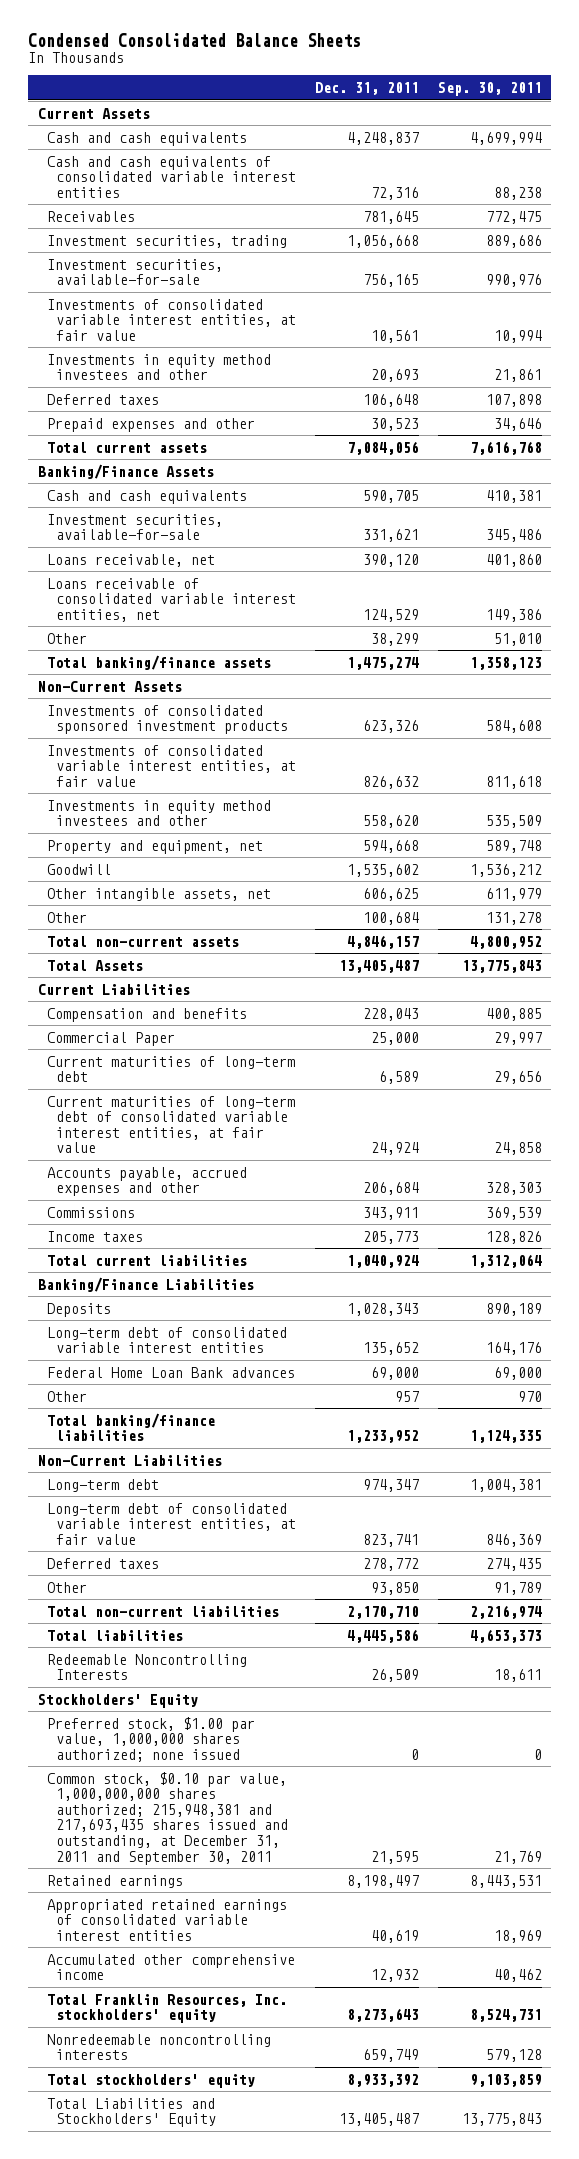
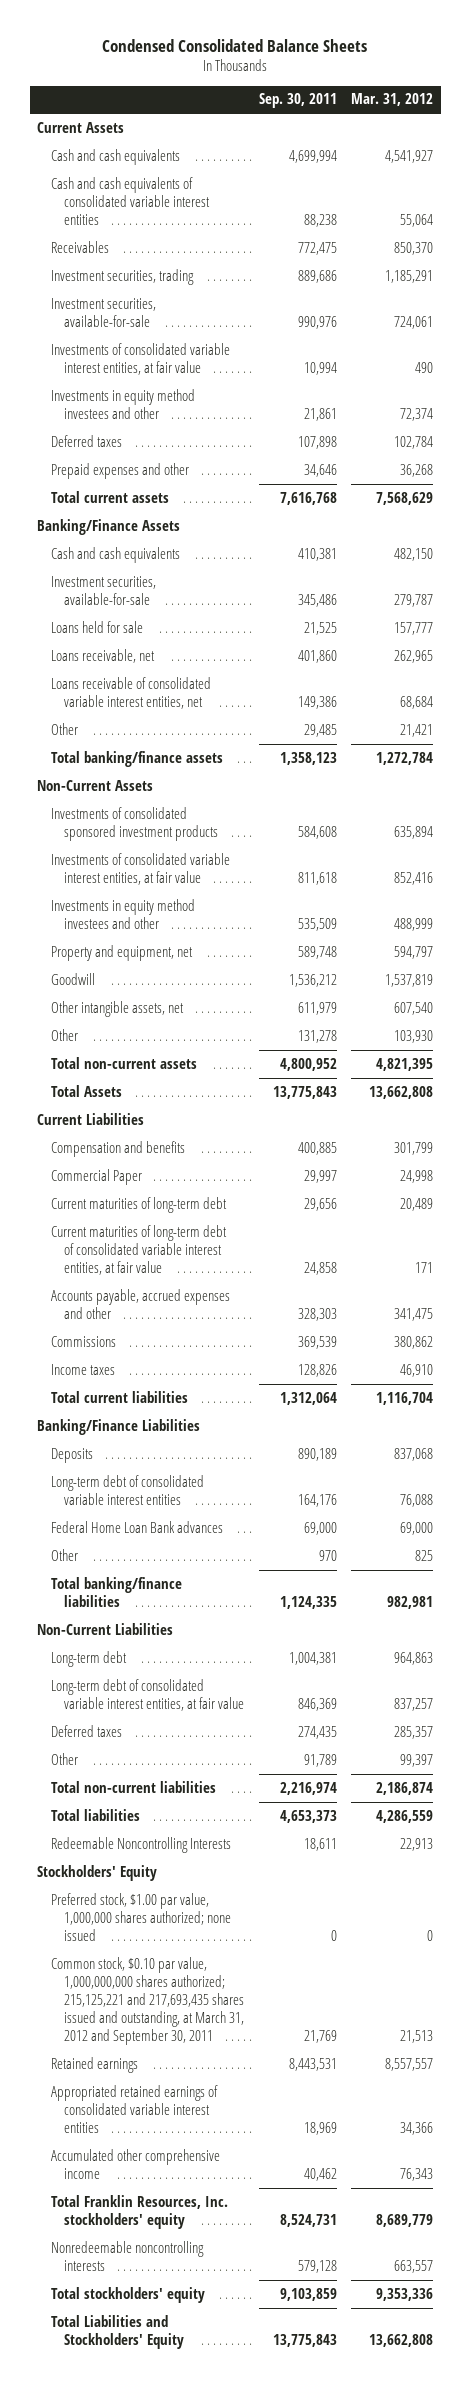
- | Dec. 31, 2011 | Sep. 30, 2011
+ | Sep. 30, 2011 | Mar. 31, 2012
+ Loans held for sale | 21,525 | 157,777
- Other | 38,299 | 51,010
+ Other | 29,485 | 21,421
- Common stock, $0.10 par value, 1,000,000,000 shares authorized; 215,948,381 and 217,693,435 shares issued and outstanding, at December 31, 2011 and September 30, 2011 | 21,595 | 21,769
+ Common stock, $0.10 par value, 1,000,000,000 shares authorized; 215,125,221 and 217,693,435 shares issued and outstanding, at March 31, 2012 and September 30, 2011 | 21,769 | 21,513

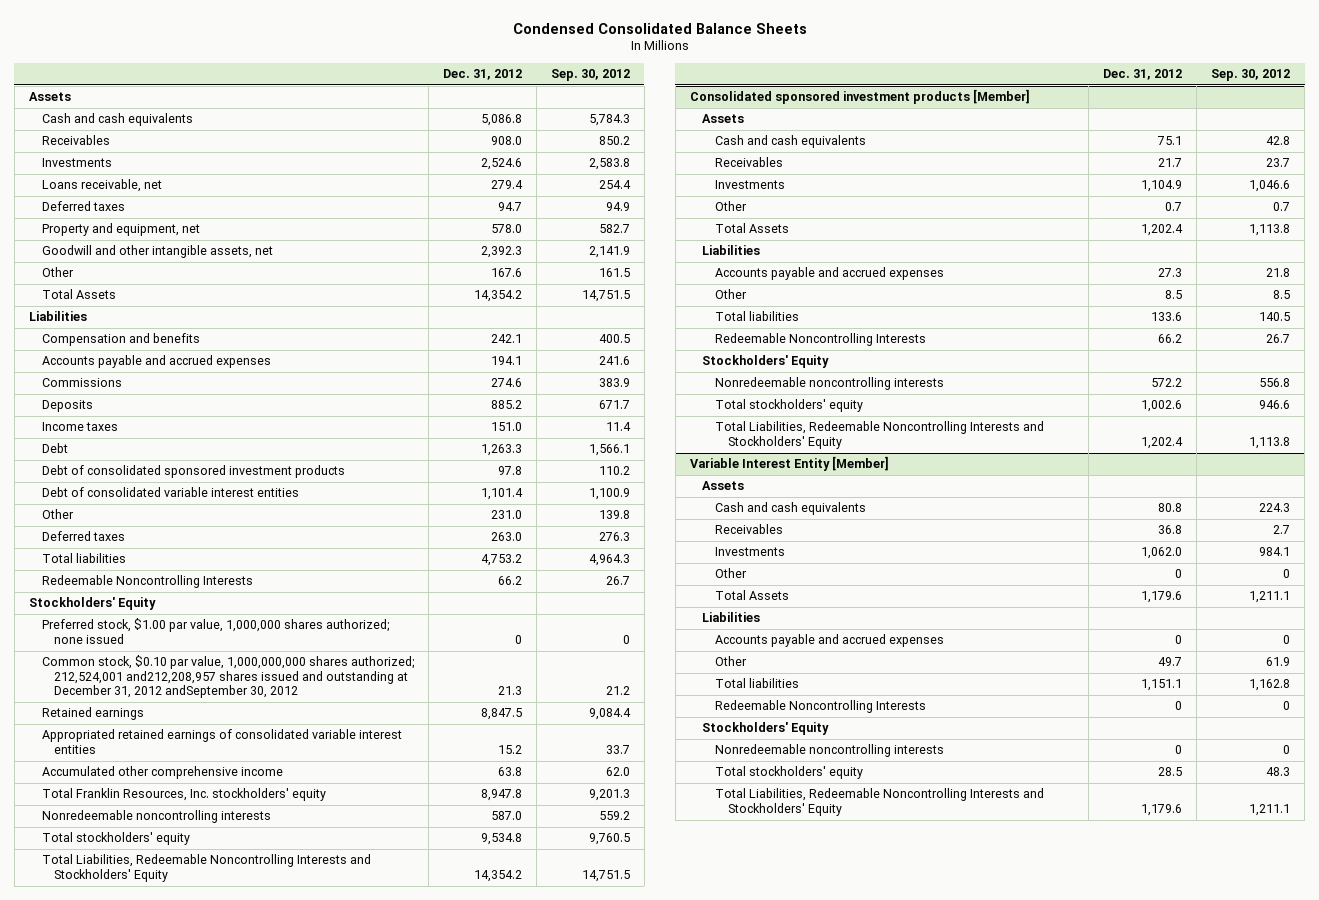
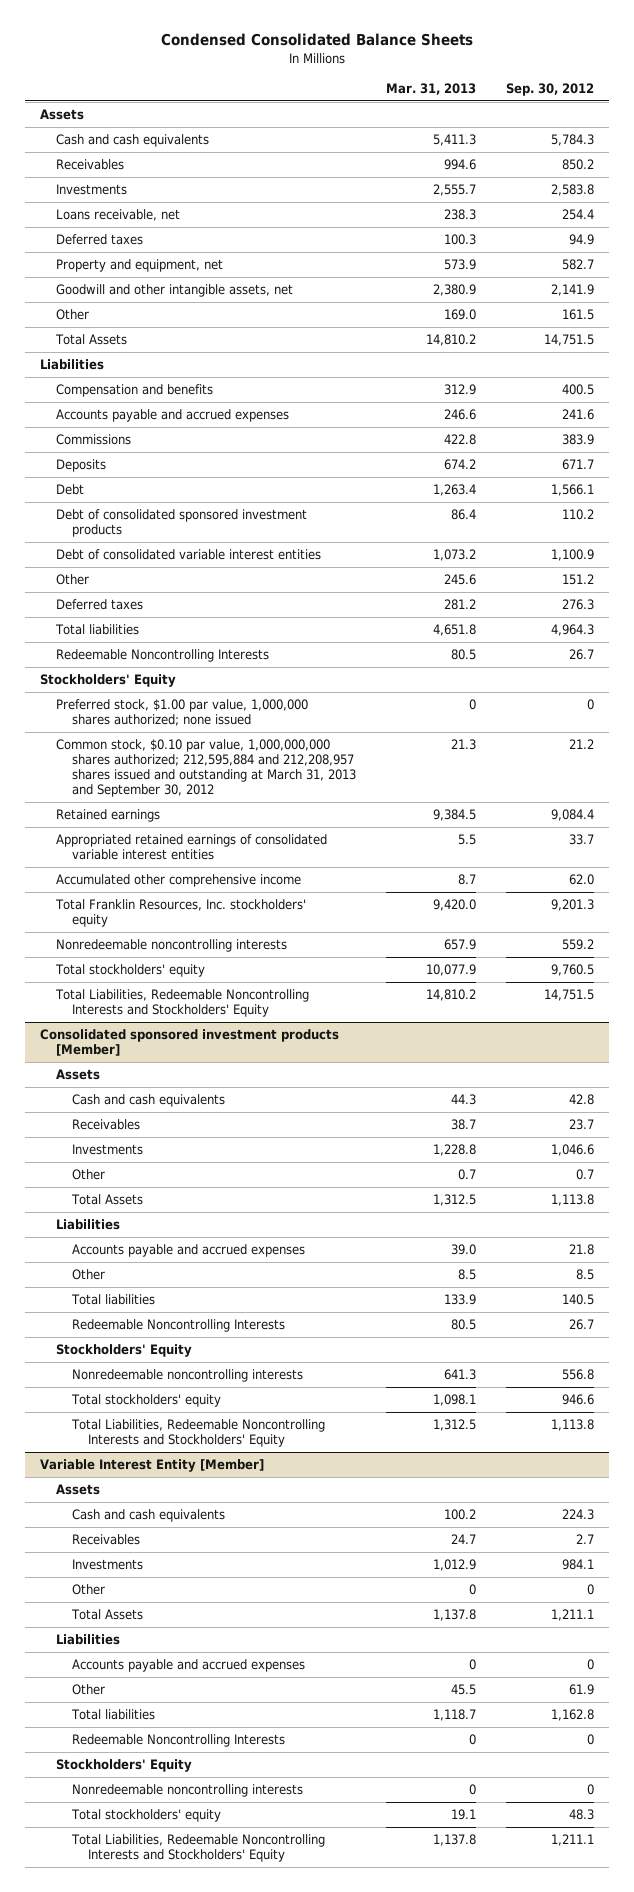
- | Dec. 31, 2012 | Sep. 30, 2012
+ | Mar. 31, 2013 | Sep. 30, 2012
- Income taxes | 151.0 | 11.4
- Other | 231.0 | 139.8
+ Other | 245.6 | 151.2
- Common stock, $0.10 par value, 1,000,000,000 shares authorized; 212,524,001 and212,208,957 shares issued and outstanding at December 31, 2012 andSeptember 30, 2012 | 21.3 | 21.2
+ Common stock, $0.10 par value, 1,000,000,000 shares authorized; 212,595,884 and 212,208,957 shares issued and outstanding at March 31, 2013 and September 30, 2012 | 21.3 | 21.2

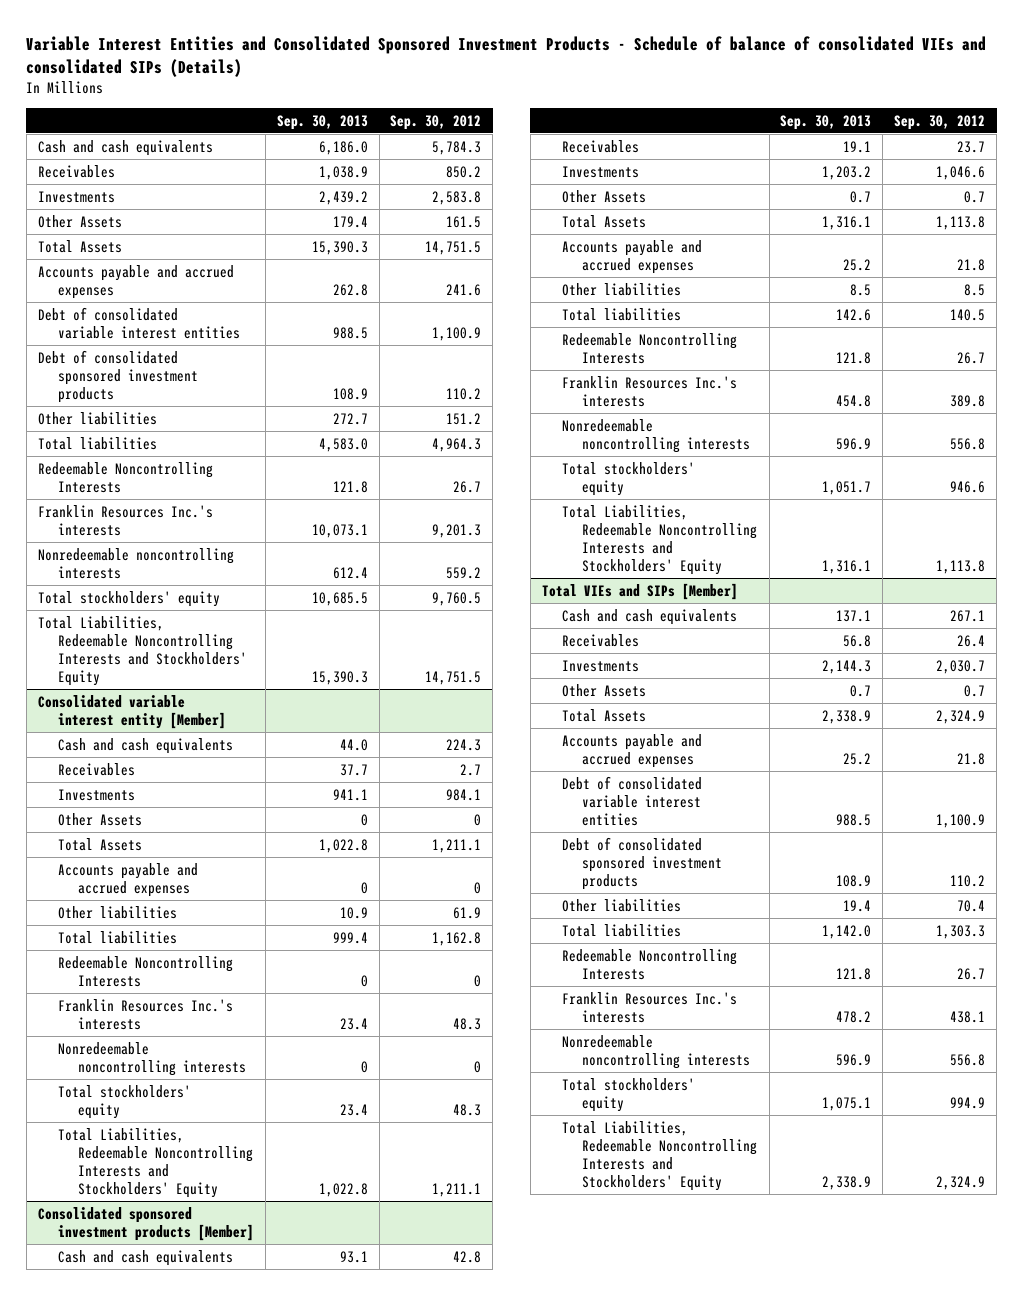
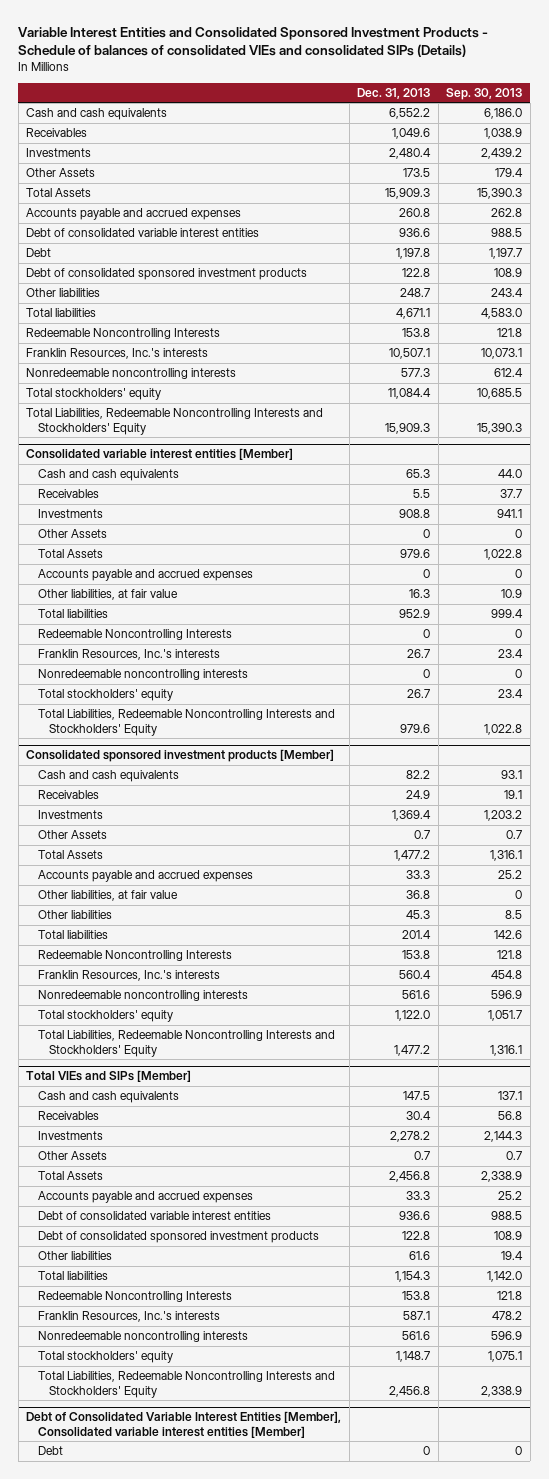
- Variable Interest Entities and Consolidated Sponsored Investment Products - Schedule of balance of consolidated VIEs and consolidated SIPs (Details)
+ Variable Interest Entities and Consolidated Sponsored Investment Products - Schedule of balances of consolidated VIEs and consolidated SIPs (Details)
- | Sep. 30, 2013 | Sep. 30, 2012
+ | Dec. 31, 2013 | Sep. 30, 2013
+ Debt | 1,197.8 | 1,197.7
- Other liabilities | 272.7 | 151.2
+ Other liabilities | 248.7 | 243.4
- Franklin Resources Inc.'s interests | 10,073.1 | 9,201.3
+ Franklin Resources, Inc.'s interests | 10,507.1 | 10,073.1
- Consolidated variable interest entity [Member]
+ Consolidated variable interest entities [Member]
- Other liabilities | 10.9 | 61.9
+ Other liabilities, at fair value | 16.3 | 10.9
- Franklin Resources Inc.'s interests | 23.4 | 48.3
+ Franklin Resources, Inc.'s interests | 26.7 | 23.4
@ Consolidated sponsored investment products [Member]
+ Other liabilities, at fair value | 36.8 | 0
- Franklin Resources Inc.'s interests | 454.8 | 389.8
+ Franklin Resources, Inc.'s interests | 560.4 | 454.8
@ Total VIEs and SIPs [Member]
- Franklin Resources Inc.'s interests | 478.2 | 438.1
+ Franklin Resources, Inc.'s interests | 587.1 | 478.2
+ Debt of Consolidated Variable Interest Entities [Member], Consolidated variable interest entities [Member]
+ Debt | 0 | 0

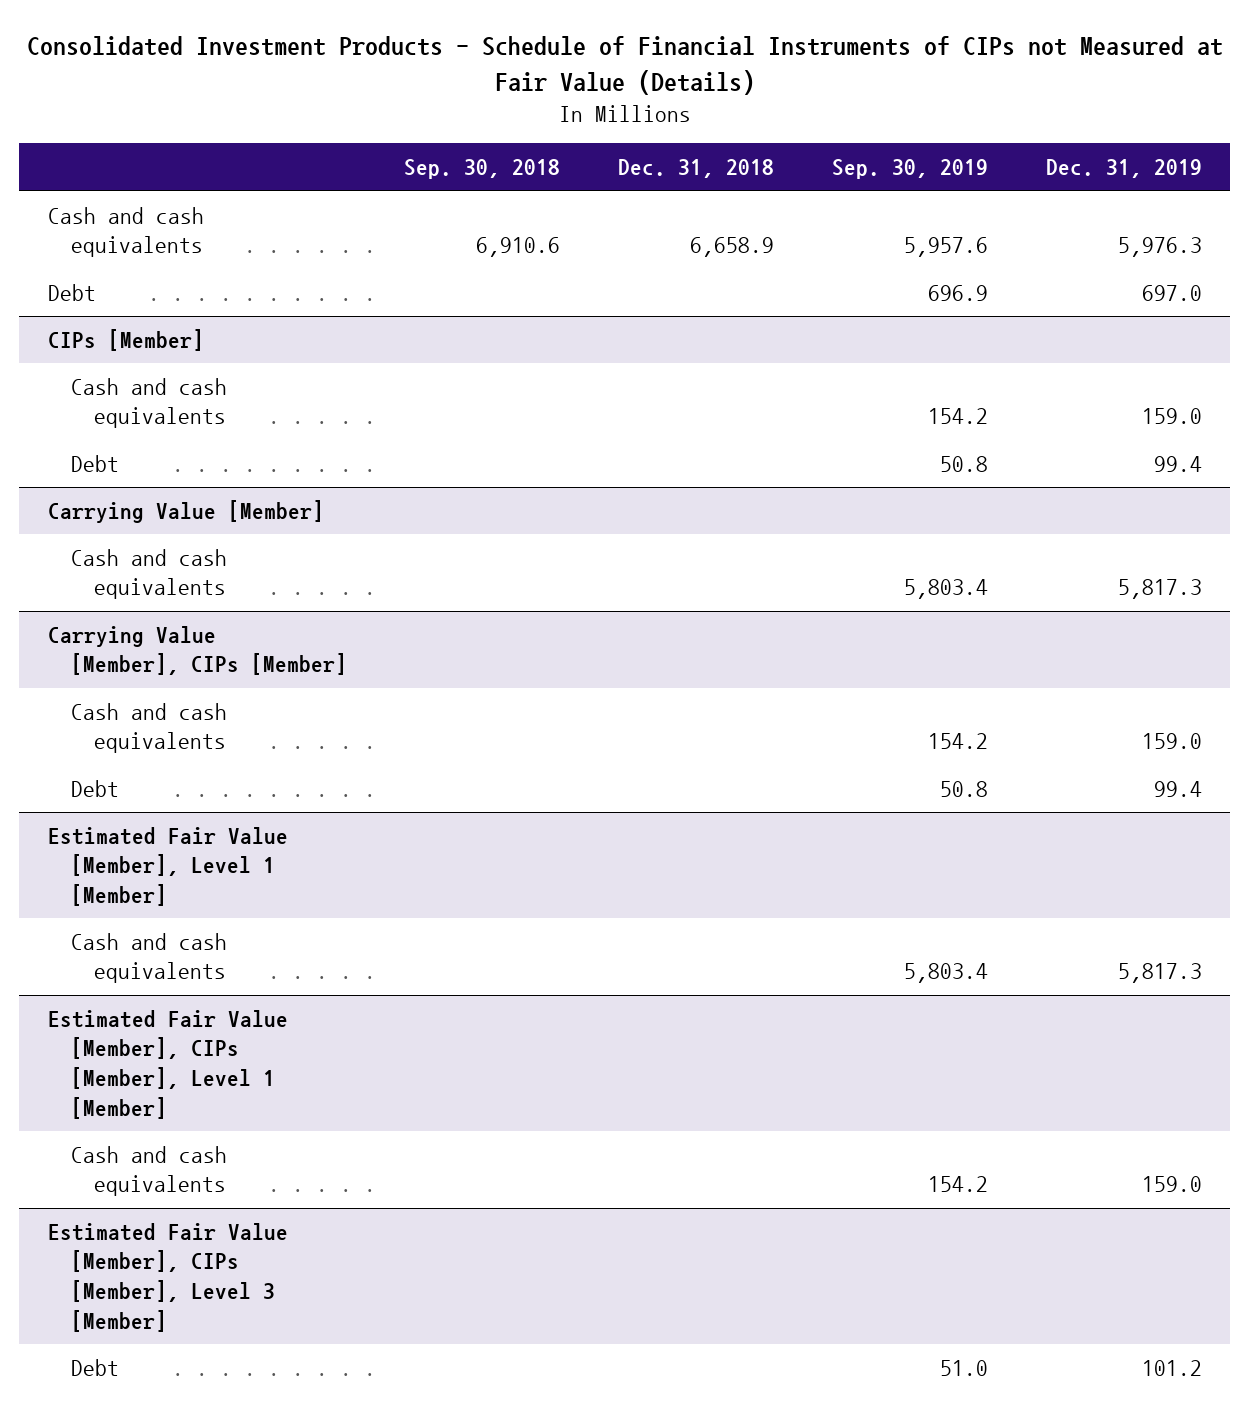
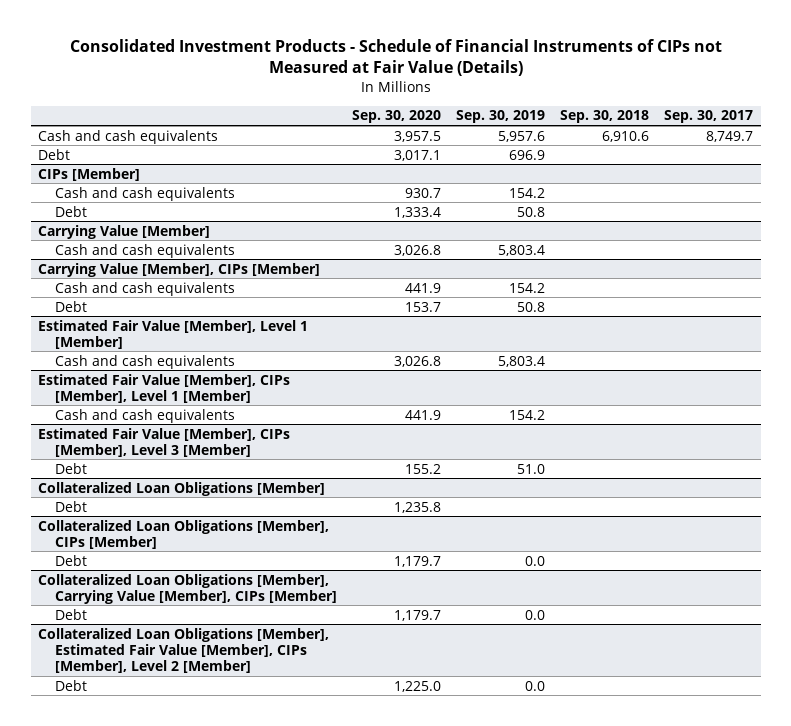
- | Sep. 30, 2018 | Dec. 31, 2018 | Sep. 30, 2019 | Dec. 31, 2019
+ | Sep. 30, 2020 | Sep. 30, 2019 | Sep. 30, 2018 | Sep. 30, 2017
+ Collateralized Loan Obligations [Member]
+ Debt | 1,235.8 | | |
+ Collateralized Loan Obligations [Member], CIPs [Member]
+ Debt | 1,179.7 | 0.0 | |
+ Collateralized Loan Obligations [Member], Carrying Value [Member], CIPs [Member]
+ Debt | 1,179.7 | 0.0 | |
+ Collateralized Loan Obligations [Member], Estimated Fair Value [Member], CIPs [Member], Level 2 [Member]
+ Debt | 1,225.0 | 0.0 | |

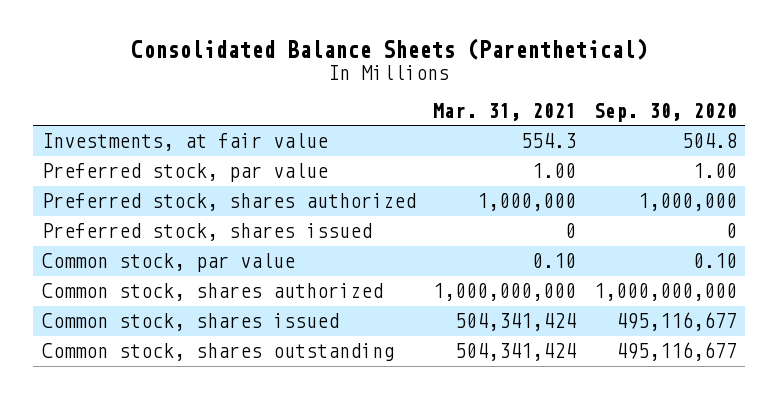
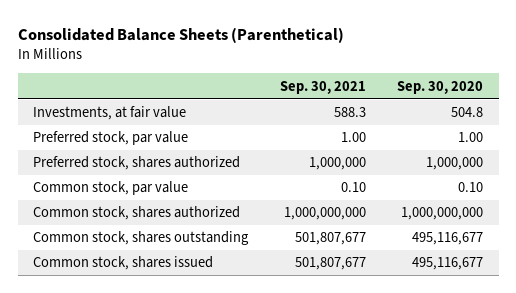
- | Mar. 31, 2021 | Sep. 30, 2020
+ | Sep. 30, 2021 | Sep. 30, 2020
- Preferred stock, shares issued | 0 | 0
moved down: Common stock, shares issued | 501,807,677 | 495,116,677

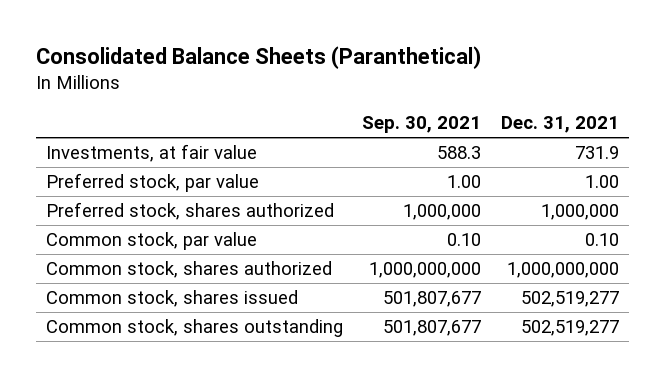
- Consolidated Balance Sheets (Parenthetical)
+ Consolidated Balance Sheets (Paranthetical)
- | Sep. 30, 2021 | Sep. 30, 2020
+ | Sep. 30, 2021 | Dec. 31, 2021
moved down: Common stock, shares outstanding | 501,807,677 | 502,519,277

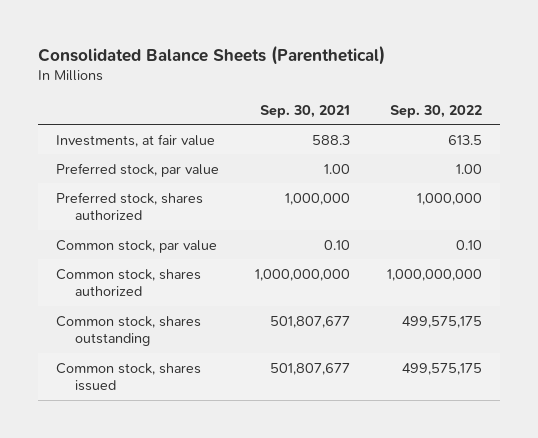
- Consolidated Balance Sheets (Paranthetical)
+ Consolidated Balance Sheets (Parenthetical)
- | Sep. 30, 2021 | Dec. 31, 2021
+ | Sep. 30, 2021 | Sep. 30, 2022
moved down: Common stock, shares issued | 501,807,677 | 499,575,175

